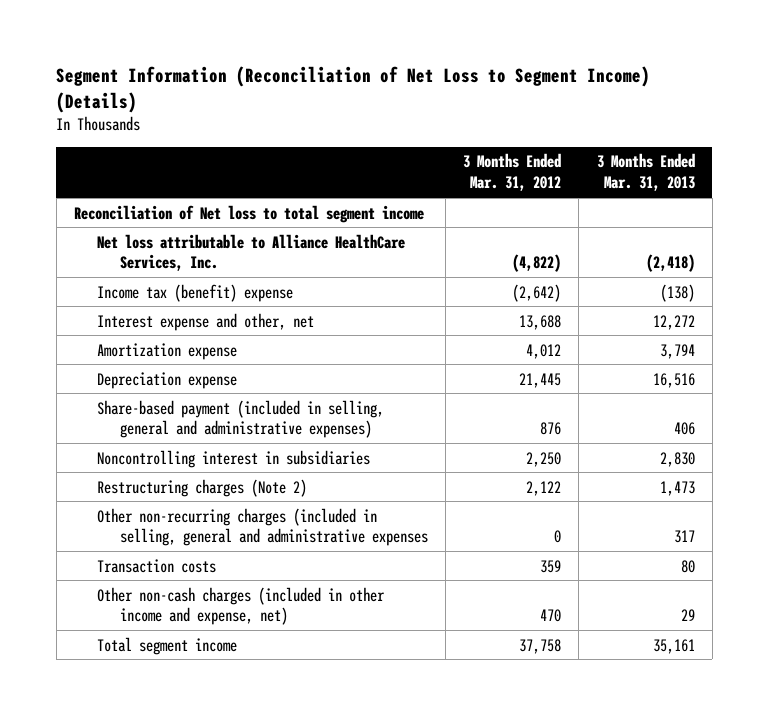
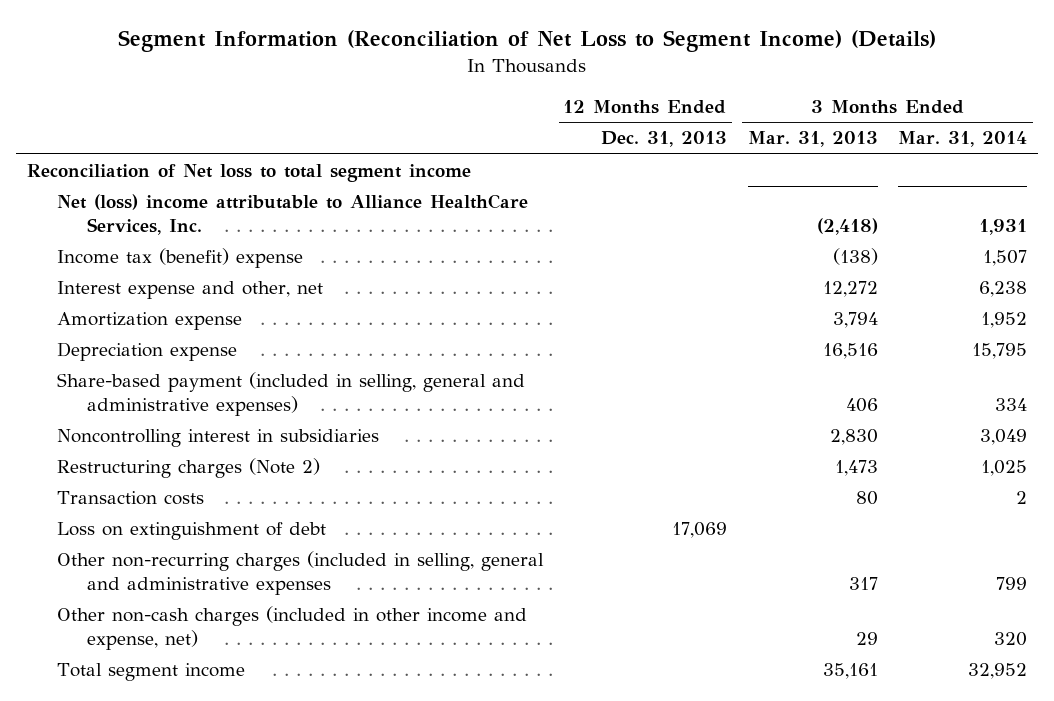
- | 3 Months Ended Mar. 31, 2012 | 3 Months Ended Mar. 31, 2013
+ | 12 Months Ended Dec. 31, 2013 | 3 Months Ended Mar. 31, 2013 | 3 Months Ended Mar. 31, 2014
- Net loss attributable to Alliance HealthCare Services, Inc. | (4,822) | (2,418)
+ Net (loss) income attributable to Alliance HealthCare Services, Inc. | | (2,418) | 1,931
+ Loss on extinguishment of debt | 17,069 | |
moved down: Other non-recurring charges (included in selling, general and administrative expenses | | 317 | 799

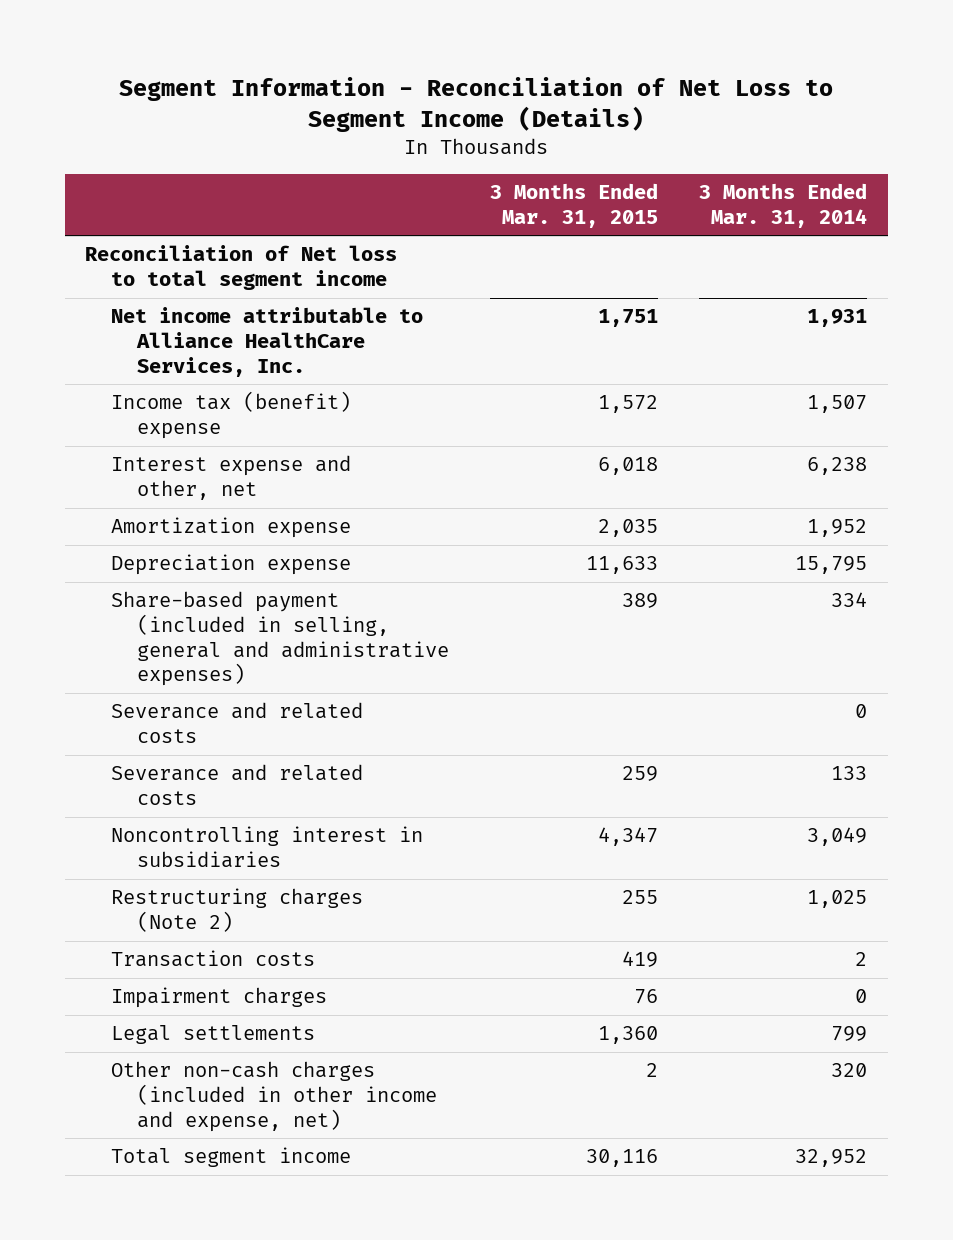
- Segment Information (Reconciliation of Net Loss to Segment Income) (Details)
+ Segment Information - Reconciliation of Net Loss to Segment Income (Details)
- | 12 Months Ended Dec. 31, 2013 | 3 Months Ended Mar. 31, 2013 | 3 Months Ended Mar. 31, 2014
+ | 3 Months Ended Mar. 31, 2015 | 3 Months Ended Mar. 31, 2014
- Net (loss) income attributable to Alliance HealthCare Services, Inc. | | (2,418) | 1,931
+ Net income attributable to Alliance HealthCare Services, Inc. | 1,751 | 1,931
+ Severance and related costs | | 0
+ Severance and related costs | 259 | 133
- Loss on extinguishment of debt | 17,069 | |
- Other non-recurring charges (included in selling, general and administrative expenses | | 317 | 799
+ Impairment charges | 76 | 0
+ Legal settlements | 1,360 | 799

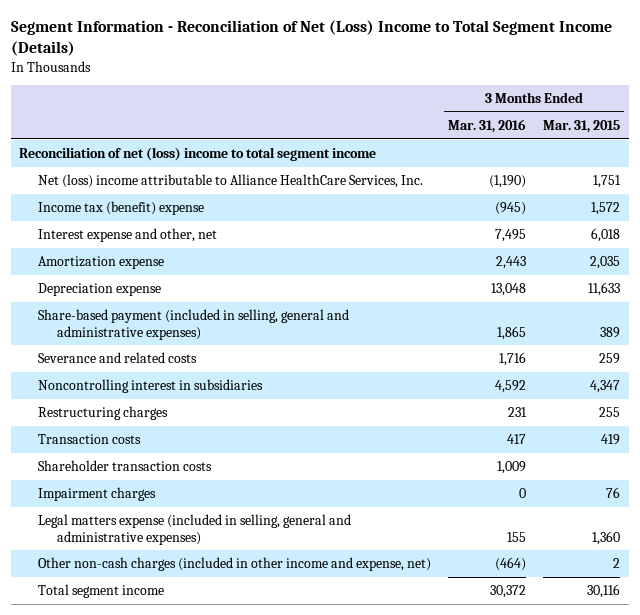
- Segment Information - Reconciliation of Net Loss to Segment Income (Details)
+ Segment Information - Reconciliation of Net (Loss) Income to Total Segment Income (Details)
- | 3 Months Ended Mar. 31, 2015 | 3 Months Ended Mar. 31, 2014
+ | 3 Months Ended Mar. 31, 2016 | 3 Months Ended Mar. 31, 2015
- Reconciliation of Net loss to total segment income
- Net income attributable to Alliance HealthCare Services, Inc. | 1,751 | 1,931
+ Reconciliation of net (loss) income to total segment income
+ Net (loss) income attributable to Alliance HealthCare Services, Inc. | (1,190) | 1,751
- Severance and related costs | | 0
- Restructuring charges (Note 2) | 255 | 1,025
+ Restructuring charges | 231 | 255
+ Shareholder transaction costs | 1,009 |
- Legal settlements | 1,360 | 799
+ Legal matters expense (included in selling, general and administrative expenses) | 155 | 1,360

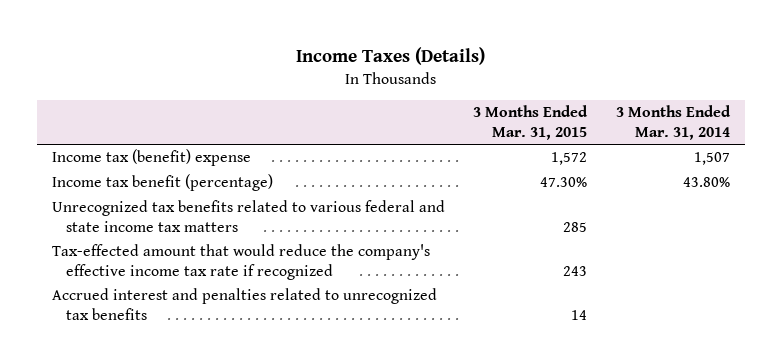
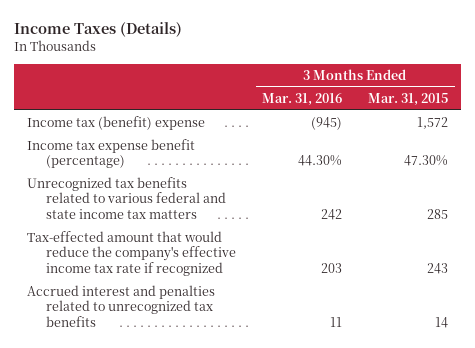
- | 3 Months Ended Mar. 31, 2015 | 3 Months Ended Mar. 31, 2014
+ | 3 Months Ended Mar. 31, 2016 | 3 Months Ended Mar. 31, 2015
- Income tax benefit (percentage) | 47.30% | 43.80%
+ Income tax expense benefit (percentage) | 44.30% | 47.30%

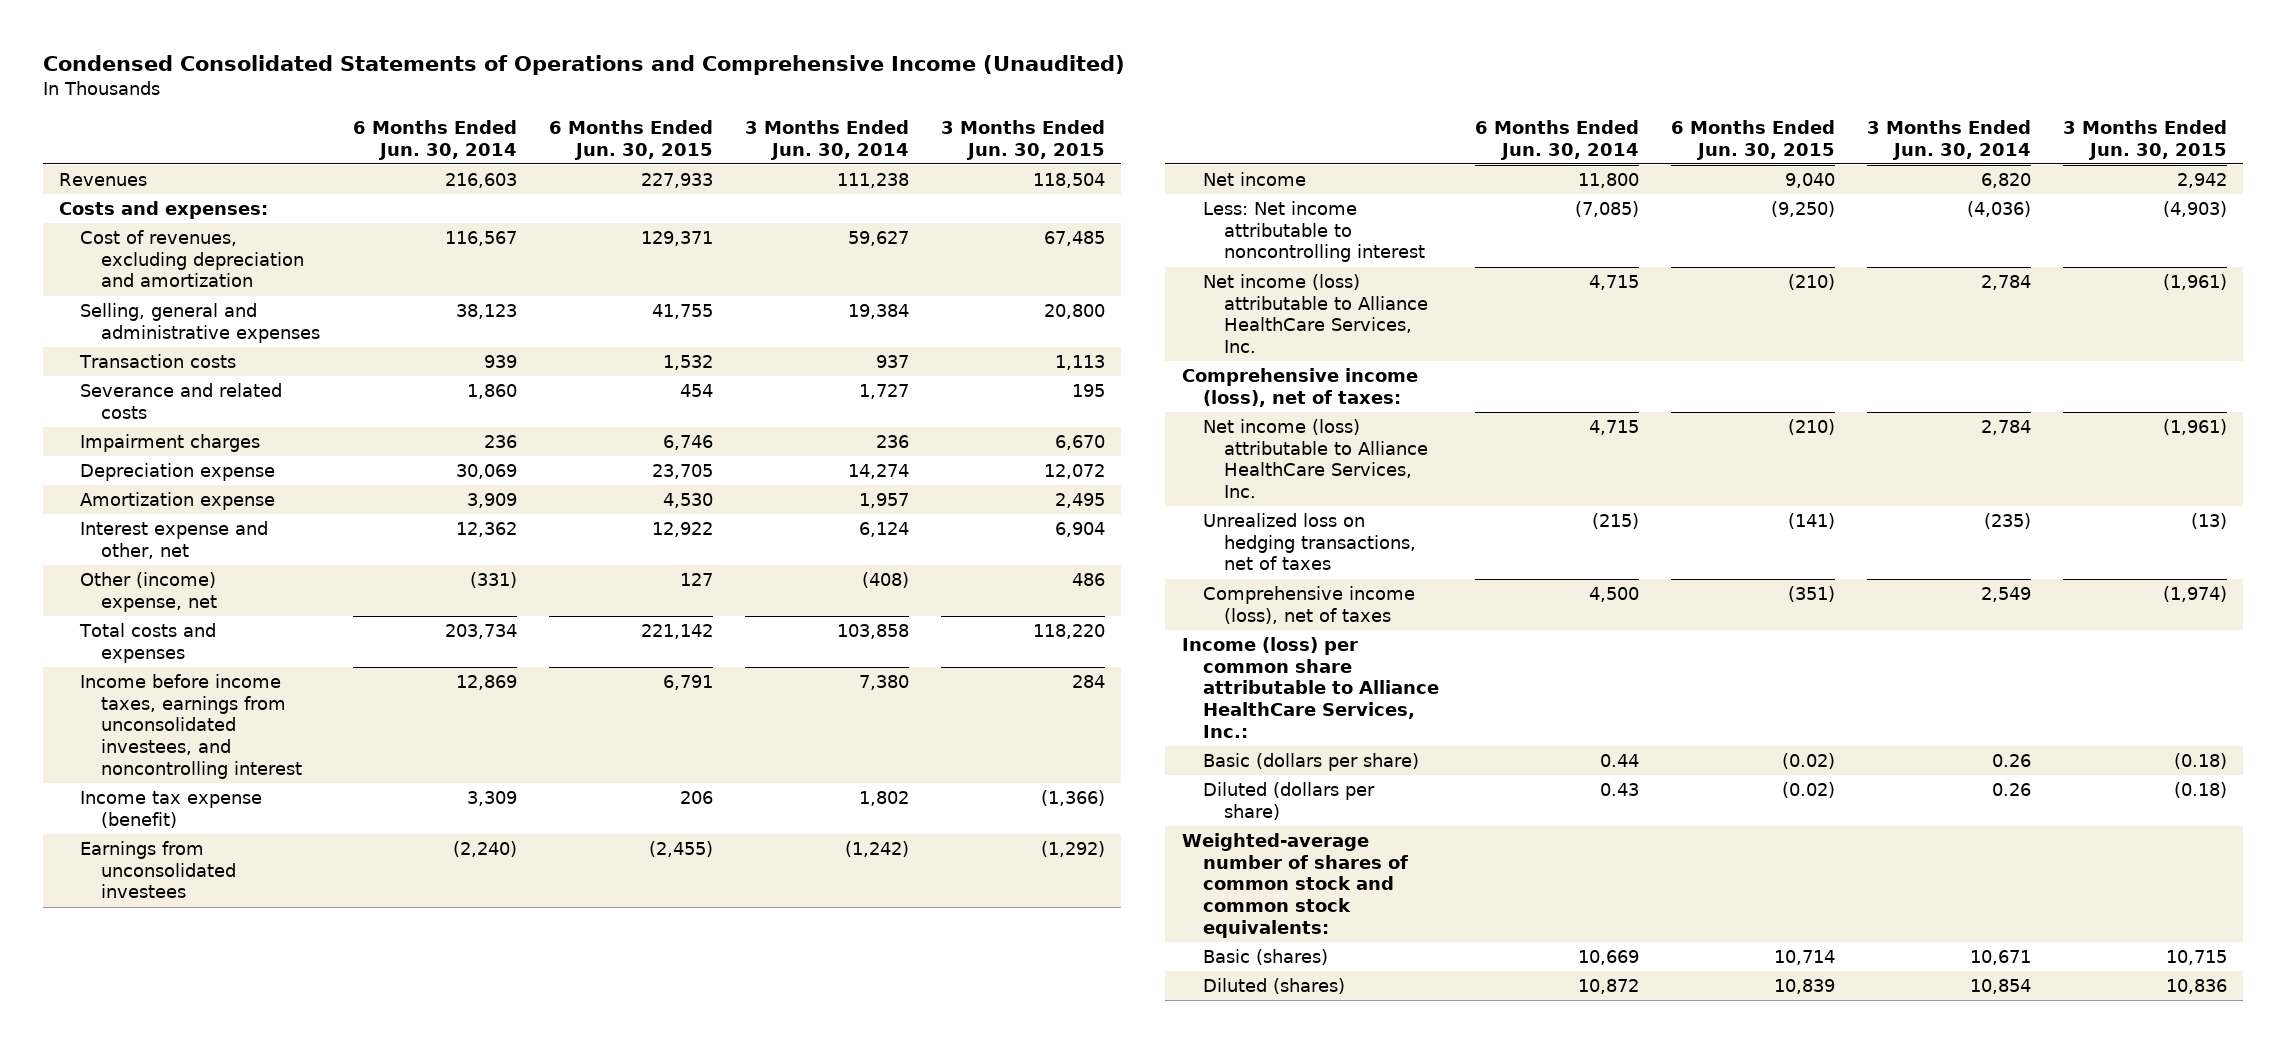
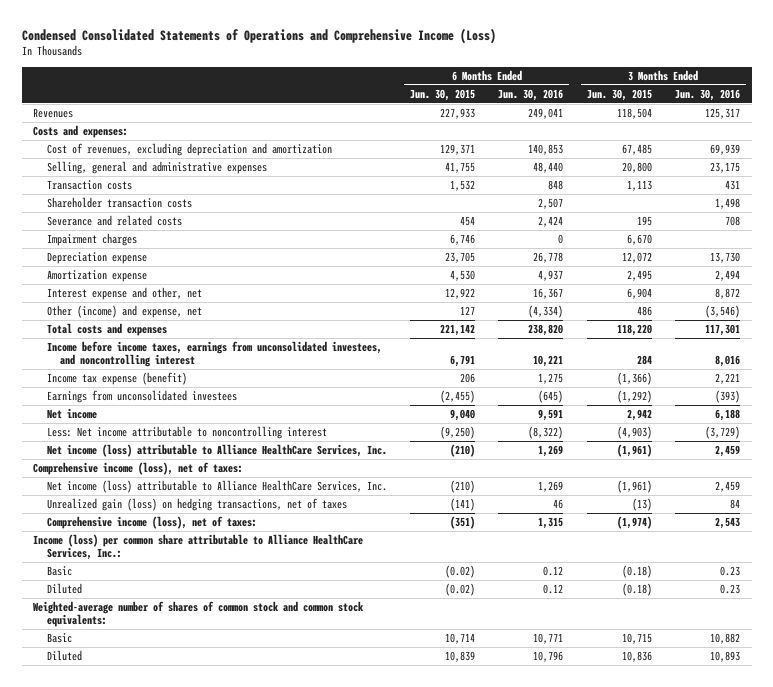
- Condensed Consolidated Statements of Operations and Comprehensive Income (Unaudited)
+ Condensed Consolidated Statements of Operations and Comprehensive Income (Loss)
- | 6 Months Ended Jun. 30, 2014 | 6 Months Ended Jun. 30, 2015 | 3 Months Ended Jun. 30, 2014 | 3 Months Ended Jun. 30, 2015
+ | 6 Months Ended Jun. 30, 2015 | 6 Months Ended Jun. 30, 2016 | 3 Months Ended Jun. 30, 2015 | 3 Months Ended Jun. 30, 2016
+ Shareholder transaction costs | | 2,507 | | 1,498
- Other (income) expense, net | (331) | 127 | (408) | 486
+ Other (income) and expense, net | 127 | (4,334) | 486 | (3,546)
- Unrealized loss on hedging transactions, net of taxes | (215) | (141) | (235) | (13)
- Comprehensive income (loss), net of taxes | 4,500 | (351) | 2,549 | (1,974)
+ Unrealized gain (loss) on hedging transactions, net of taxes | (141) | 46 | (13) | 84
+ Comprehensive income (loss), net of taxes: | (351) | 1,315 | (1,974) | 2,543
- Basic (dollars per share) | 0.44 | (0.02) | 0.26 | (0.18)
- Diluted (dollars per share) | 0.43 | (0.02) | 0.26 | (0.18)
+ Basic | (0.02) | 0.12 | (0.18) | 0.23
+ Diluted | (0.02) | 0.12 | (0.18) | 0.23
- Basic (shares) | 10,669 | 10,714 | 10,671 | 10,715
- Diluted (shares) | 10,872 | 10,839 | 10,854 | 10,836
+ Basic | 10,714 | 10,771 | 10,715 | 10,882
+ Diluted | 10,839 | 10,796 | 10,836 | 10,893

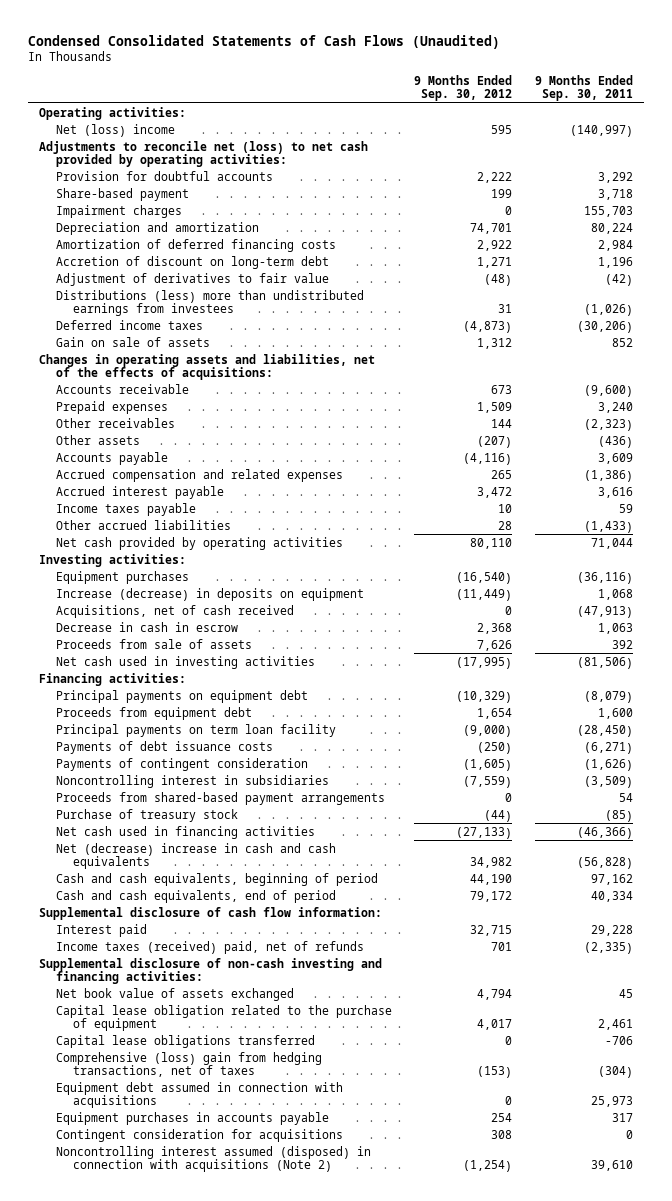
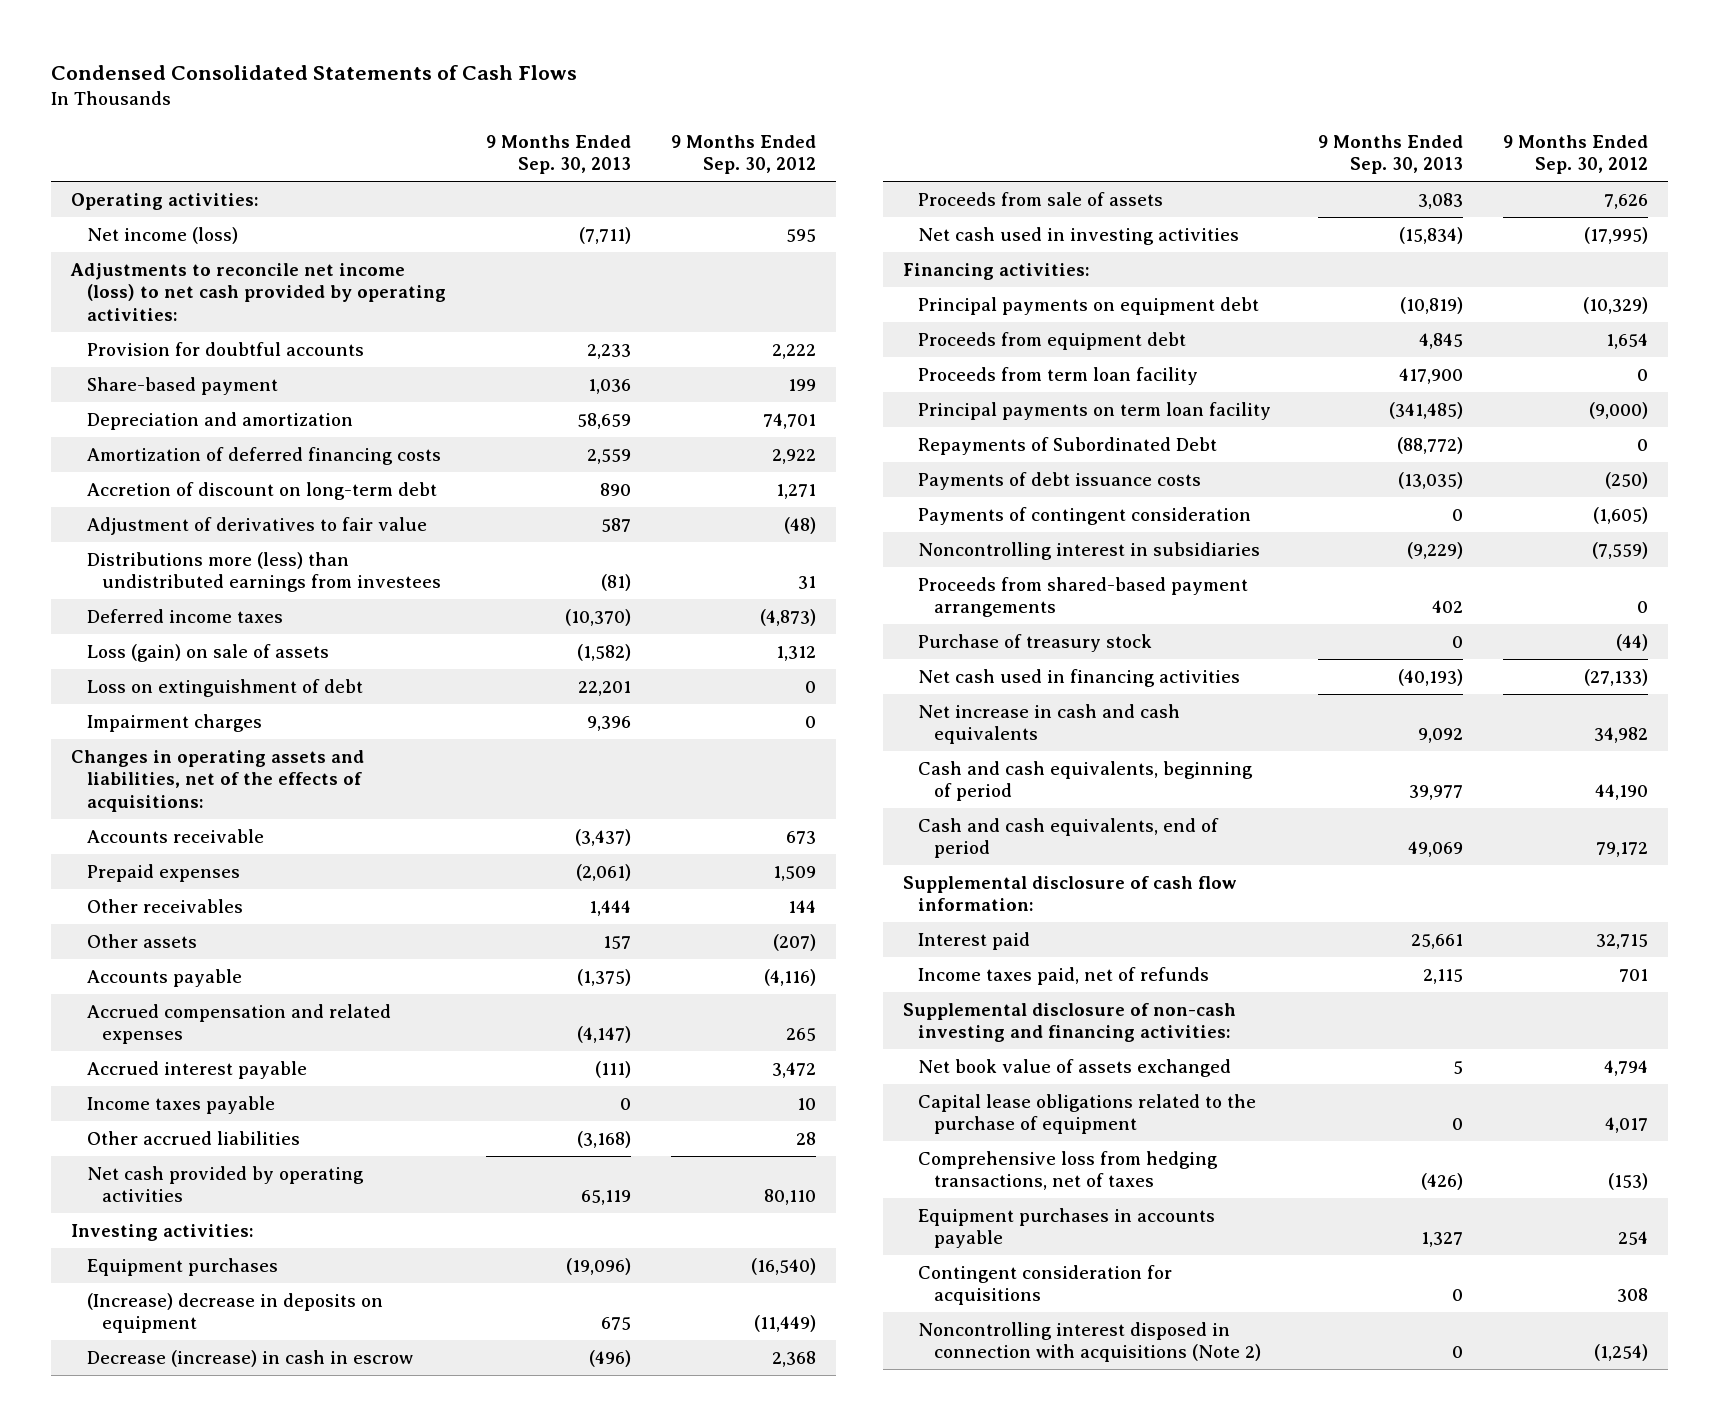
- Condensed Consolidated Statements of Cash Flows (Unaudited)
+ Condensed Consolidated Statements of Cash Flows
- | 9 Months Ended Sep. 30, 2012 | 9 Months Ended Sep. 30, 2011
+ | 9 Months Ended Sep. 30, 2013 | 9 Months Ended Sep. 30, 2012
- Net (loss) income | 595 | (140,997)
- Adjustments to reconcile net (loss) to net cash provided by operating activities:
+ Net income (loss) | (7,711) | 595
+ Adjustments to reconcile net income (loss) to net cash provided by operating activities:
- Distributions (less) more than undistributed earnings from investees | 31 | (1,026)
+ Distributions more (less) than undistributed earnings from investees | (81) | 31
- Gain on sale of assets | 1,312 | 852
+ Loss (gain) on sale of assets | (1,582) | 1,312
+ Loss on extinguishment of debt | 22,201 | 0
moved down: Impairment charges | 9,396 | 0
- Increase (decrease) in deposits on equipment | (11,449) | 1,068
- Acquisitions, net of cash received | 0 | (47,913)
- Decrease in cash in escrow | 2,368 | 1,063
+ (Increase) decrease in deposits on equipment | 675 | (11,449)
+ Decrease (increase) in cash in escrow | (496) | 2,368
+ Proceeds from term loan facility | 417,900 | 0
+ Repayments of Subordinated Debt | (88,772) | 0
- Net (decrease) increase in cash and cash equivalents | 34,982 | (56,828)
+ Net increase in cash and cash equivalents | 9,092 | 34,982
- Income taxes (received) paid, net of refunds | 701 | (2,335)
+ Income taxes paid, net of refunds | 2,115 | 701
- Capital lease obligation related to the purchase of equipment | 4,017 | 2,461
- Capital lease obligations transferred | 0 | -706
- Comprehensive (loss) gain from hedging transactions, net of taxes | (153) | (304)
- Equipment debt assumed in connection with acquisitions | 0 | 25,973
+ Capital lease obligations related to the purchase of equipment | 0 | 4,017
+ Comprehensive loss from hedging transactions, net of taxes | (426) | (153)
- Noncontrolling interest assumed (disposed) in connection with acquisitions (Note 2) | (1,254) | 39,610
+ Noncontrolling interest disposed in connection with acquisitions (Note 2) | 0 | (1,254)

